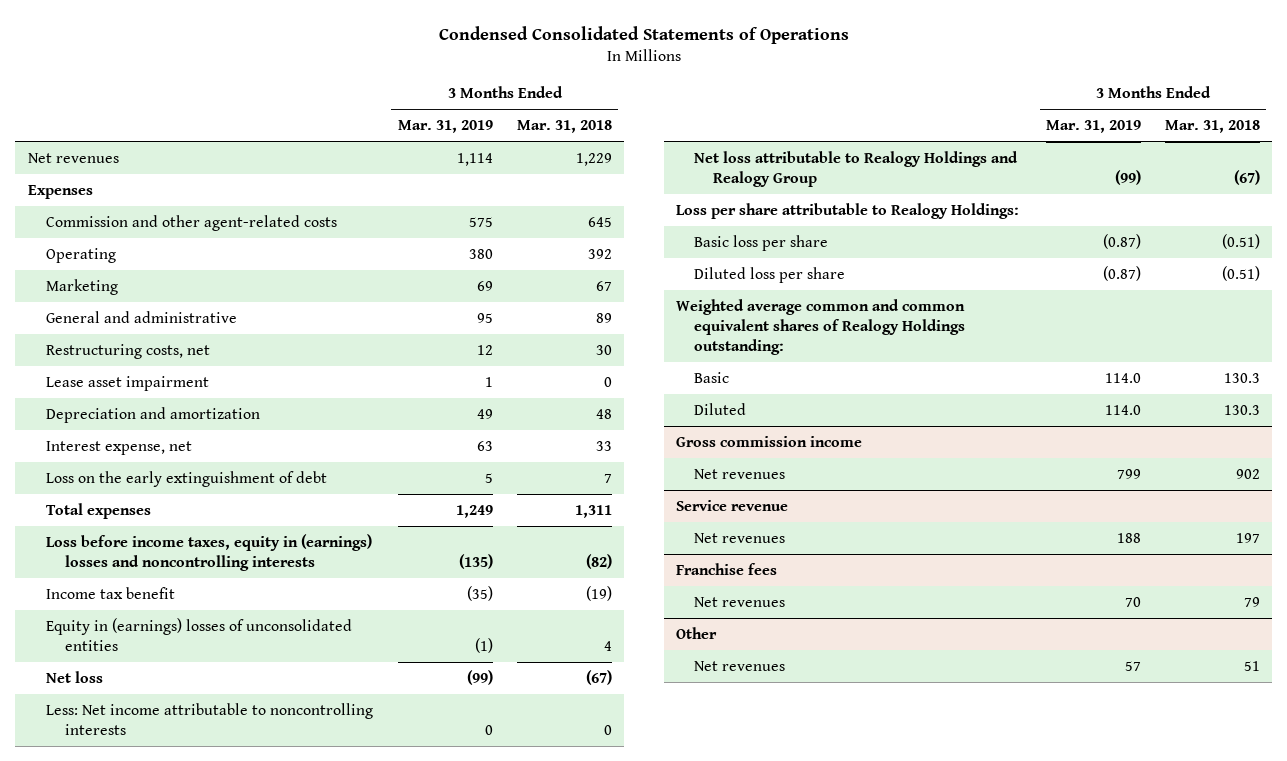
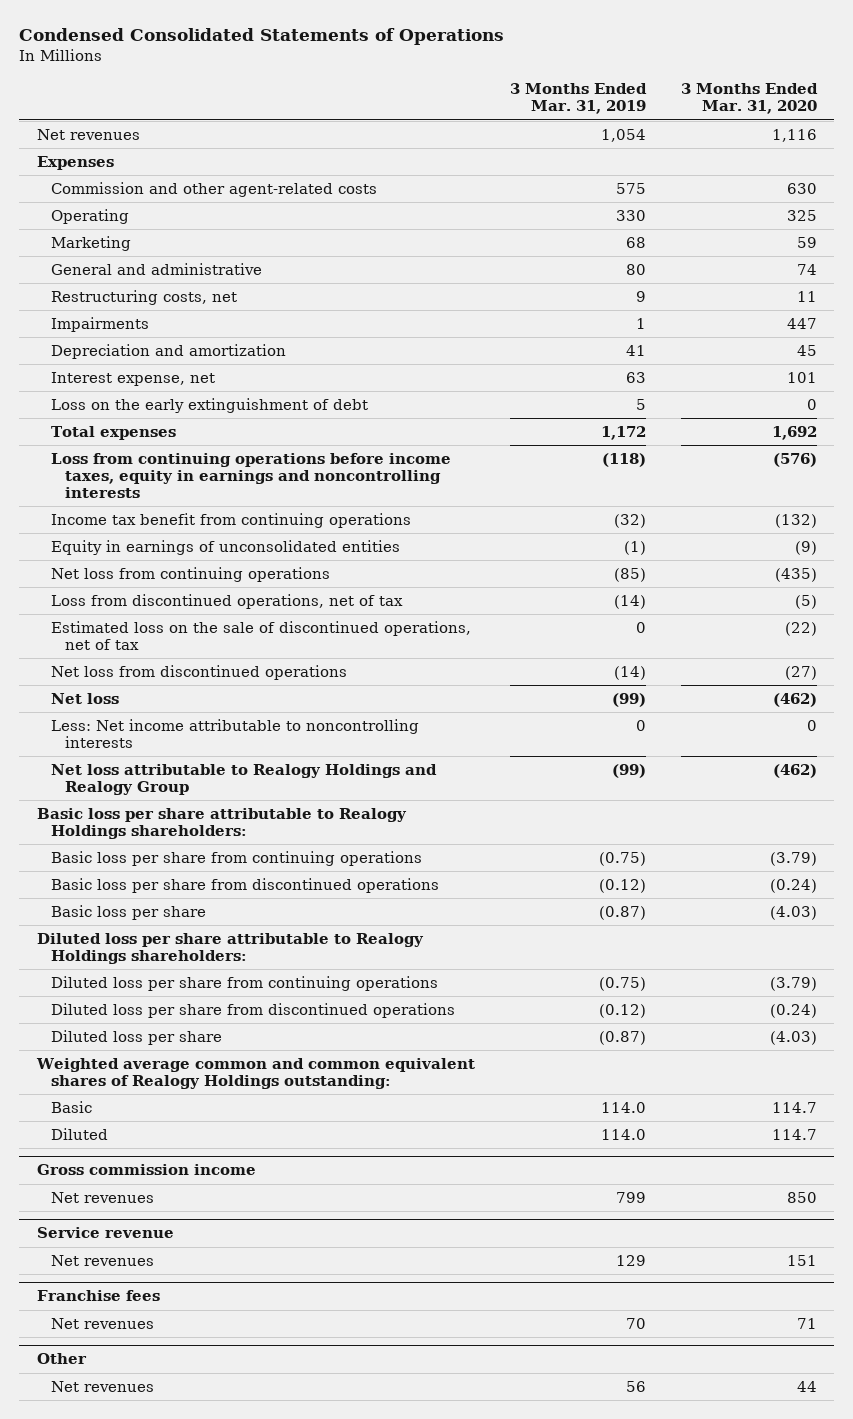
- | 3 Months Ended Mar. 31, 2019 | 3 Months Ended Mar. 31, 2018
+ | 3 Months Ended Mar. 31, 2019 | 3 Months Ended Mar. 31, 2020
- Net revenues | 1,114 | 1,229
+ Net revenues | 1,054 | 1,116
- Operating | 380 | 392
- Marketing | 69 | 67
- General and administrative | 95 | 89
- Restructuring costs, net | 12 | 30
- Lease asset impairment | 1 | 0
- Depreciation and amortization | 49 | 48
+ Operating | 330 | 325
+ Marketing | 68 | 59
+ General and administrative | 80 | 74
+ Restructuring costs, net | 9 | 11
+ Impairments | 1 | 447
+ Depreciation and amortization | 41 | 45
- Total expenses | 1,249 | 1,311
- Loss before income taxes, equity in (earnings) losses and noncontrolling interests | (135) | (82)
- Income tax benefit | (35) | (19)
- Equity in (earnings) losses of unconsolidated entities | (1) | 4
+ Total expenses | 1,172 | 1,692
+ Loss from continuing operations before income taxes, equity in earnings and noncontrolling interests | (118) | (576)
+ Income tax benefit from continuing operations | (32) | (132)
+ Equity in earnings of unconsolidated entities | (1) | (9)
+ Net loss from continuing operations | (85) | (435)
+ Loss from discontinued operations, net of tax | (14) | (5)
+ Estimated loss on the sale of discontinued operations, net of tax | 0 | (22)
+ Net loss from discontinued operations | (14) | (27)
- Loss per share attributable to Realogy Holdings:
+ Basic loss per share attributable to Realogy Holdings shareholders:
+ Basic loss per share from continuing operations | (0.75) | (3.79)
+ Basic loss per share from discontinued operations | (0.12) | (0.24)
+ Diluted loss per share attributable to Realogy Holdings shareholders:
+ Diluted loss per share from continuing operations | (0.75) | (3.79)
+ Diluted loss per share from discontinued operations | (0.12) | (0.24)
@ Service revenue
- Net revenues | 188 | 197
+ Net revenues | 129 | 151
@ Other
- Net revenues | 57 | 51
+ Net revenues | 56 | 44

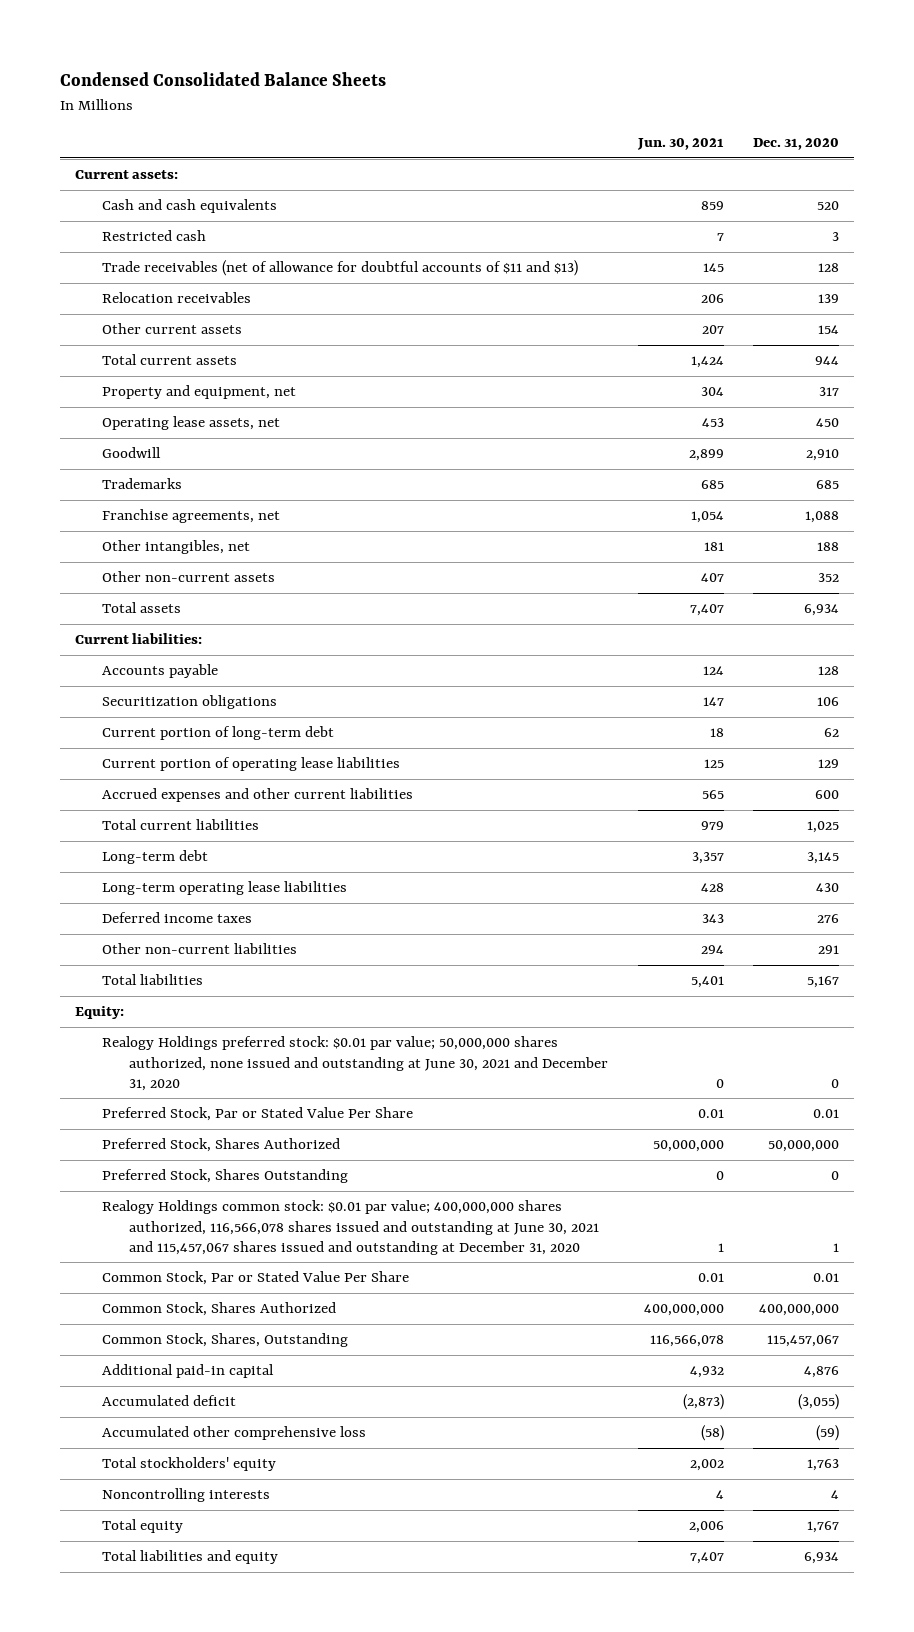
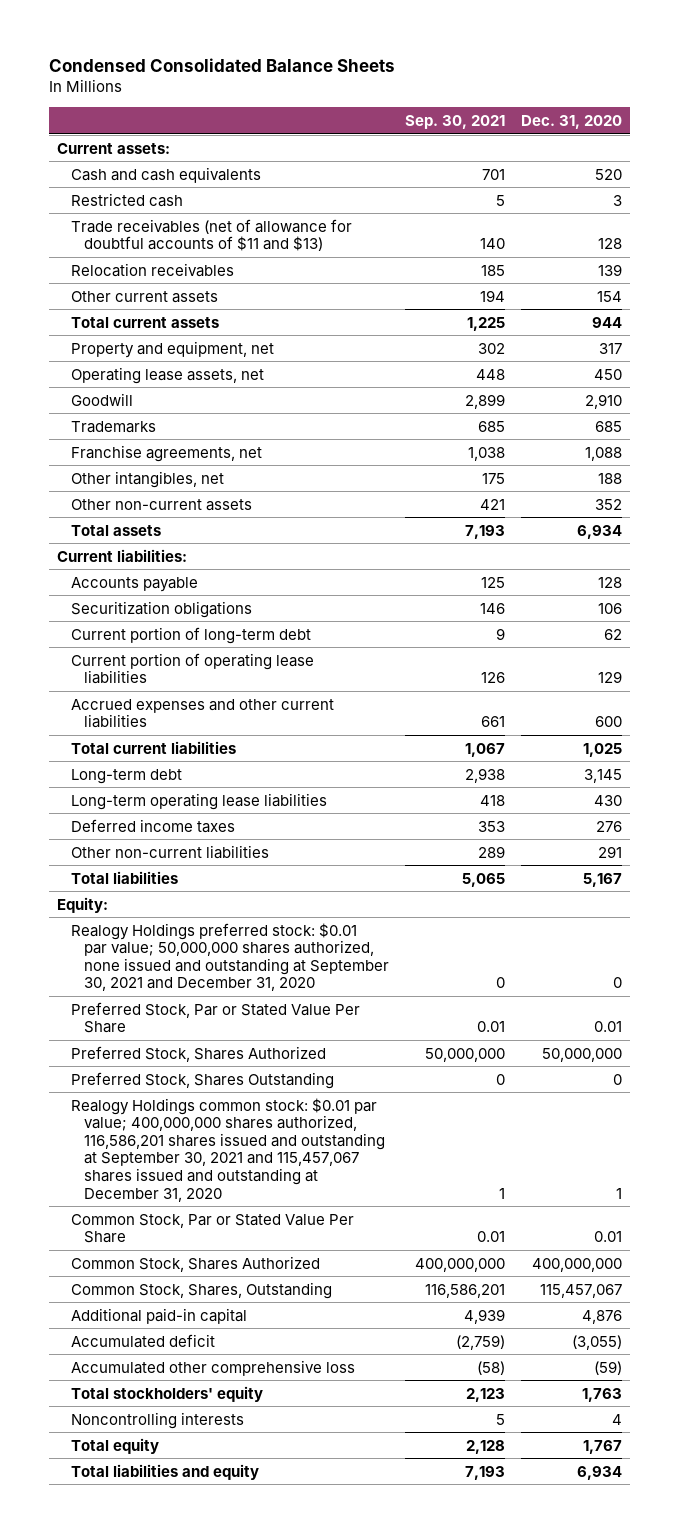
- | Jun. 30, 2021 | Dec. 31, 2020
+ | Sep. 30, 2021 | Dec. 31, 2020
- Realogy Holdings preferred stock: $0.01 par value; 50,000,000 shares authorized, none issued and outstanding at June 30, 2021 and December 31, 2020 | 0 | 0
+ Realogy Holdings preferred stock: $0.01 par value; 50,000,000 shares authorized, none issued and outstanding at September 30, 2021 and December 31, 2020 | 0 | 0
- Realogy Holdings common stock: $0.01 par value; 400,000,000 shares authorized, 116,566,078 shares issued and outstanding at June 30, 2021 and 115,457,067 shares issued and outstanding at December 31, 2020 | 1 | 1
+ Realogy Holdings common stock: $0.01 par value; 400,000,000 shares authorized, 116,586,201 shares issued and outstanding at September 30, 2021 and 115,457,067 shares issued and outstanding at December 31, 2020 | 1 | 1

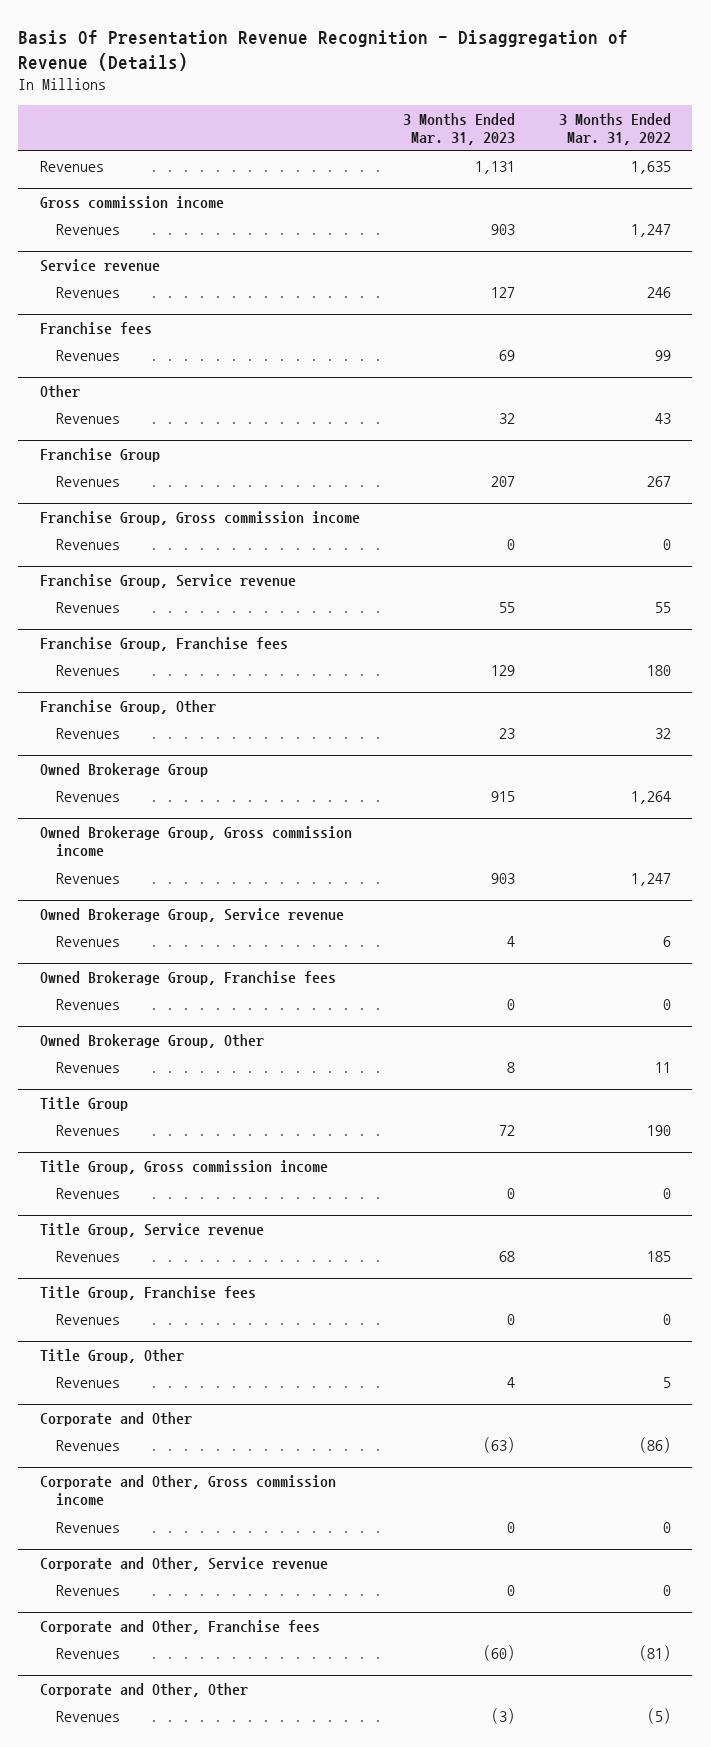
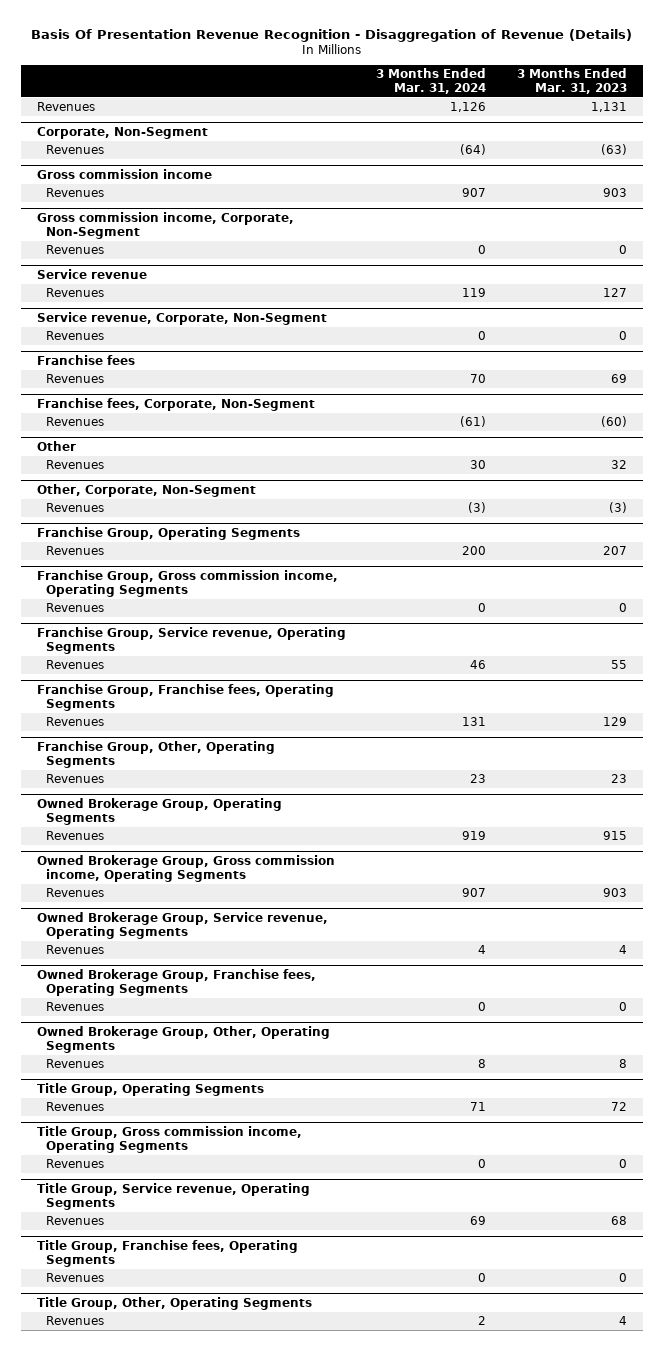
- | 3 Months Ended Mar. 31, 2023 | 3 Months Ended Mar. 31, 2022
+ | 3 Months Ended Mar. 31, 2024 | 3 Months Ended Mar. 31, 2023
+ Corporate, Non-Segment
+ Revenues | (64) | (63)
+ Gross commission income, Corporate, Non-Segment
+ Revenues | 0 | 0
+ Service revenue, Corporate, Non-Segment
+ Revenues | 0 | 0
+ Franchise fees, Corporate, Non-Segment
+ Revenues | (61) | (60)
- Franchise Group
+ Other, Corporate, Non-Segment
+ Revenues | (3) | (3)
+ Franchise Group, Operating Segments
- Franchise Group, Gross commission income
+ Franchise Group, Gross commission income, Operating Segments
- Franchise Group, Service revenue
+ Franchise Group, Service revenue, Operating Segments
- Franchise Group, Franchise fees
+ Franchise Group, Franchise fees, Operating Segments
- Franchise Group, Other
+ Franchise Group, Other, Operating Segments
- Owned Brokerage Group
+ Owned Brokerage Group, Operating Segments
- Owned Brokerage Group, Gross commission income
+ Owned Brokerage Group, Gross commission income, Operating Segments
- Owned Brokerage Group, Service revenue
+ Owned Brokerage Group, Service revenue, Operating Segments
- Owned Brokerage Group, Franchise fees
+ Owned Brokerage Group, Franchise fees, Operating Segments
- Owned Brokerage Group, Other
+ Owned Brokerage Group, Other, Operating Segments
- Title Group
+ Title Group, Operating Segments
- Title Group, Gross commission income
+ Title Group, Gross commission income, Operating Segments
- Title Group, Service revenue
+ Title Group, Service revenue, Operating Segments
- Title Group, Franchise fees
+ Title Group, Franchise fees, Operating Segments
- Title Group, Other
+ Title Group, Other, Operating Segments
- Corporate and Other
- Revenues | (63) | (86)
- Corporate and Other, Gross commission income
- Revenues | 0 | 0
- Corporate and Other, Service revenue
- Revenues | 0 | 0
- Corporate and Other, Franchise fees
- Revenues | (60) | (81)
- Corporate and Other, Other
- Revenues | (3) | (5)

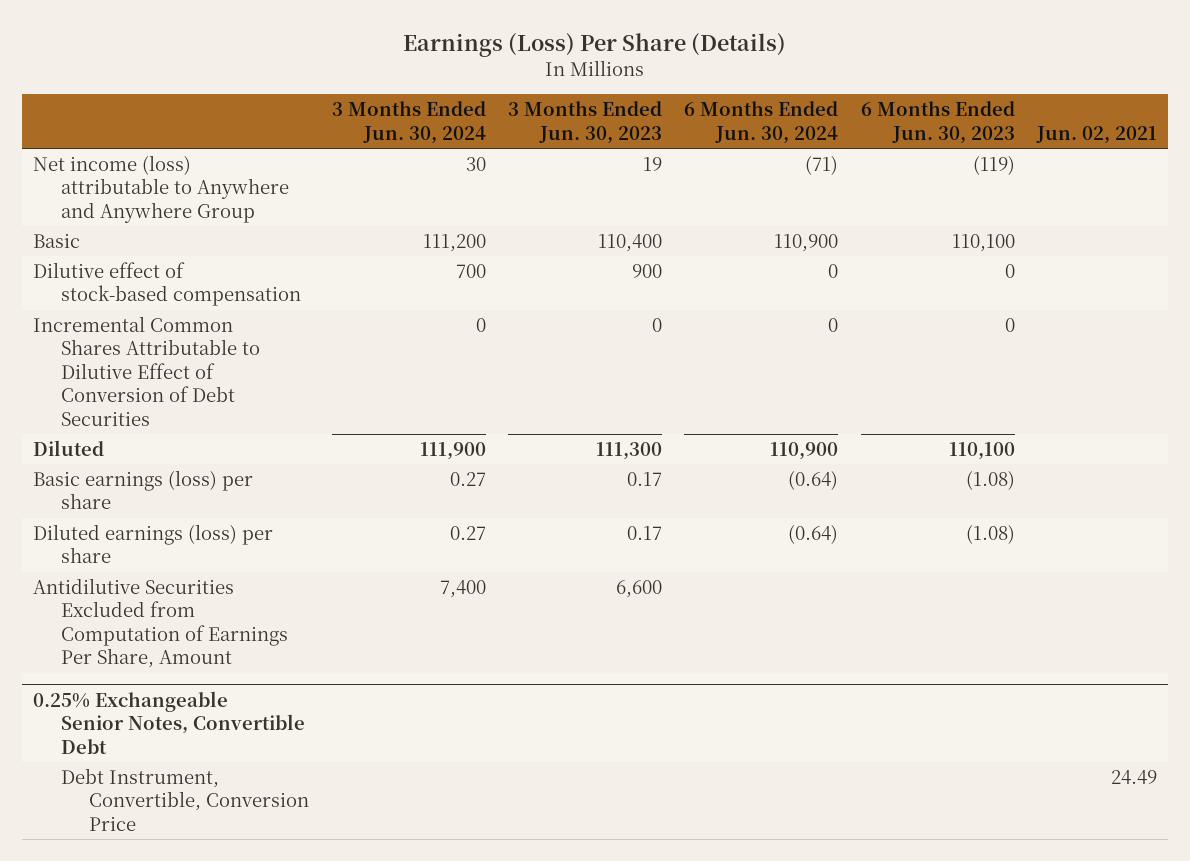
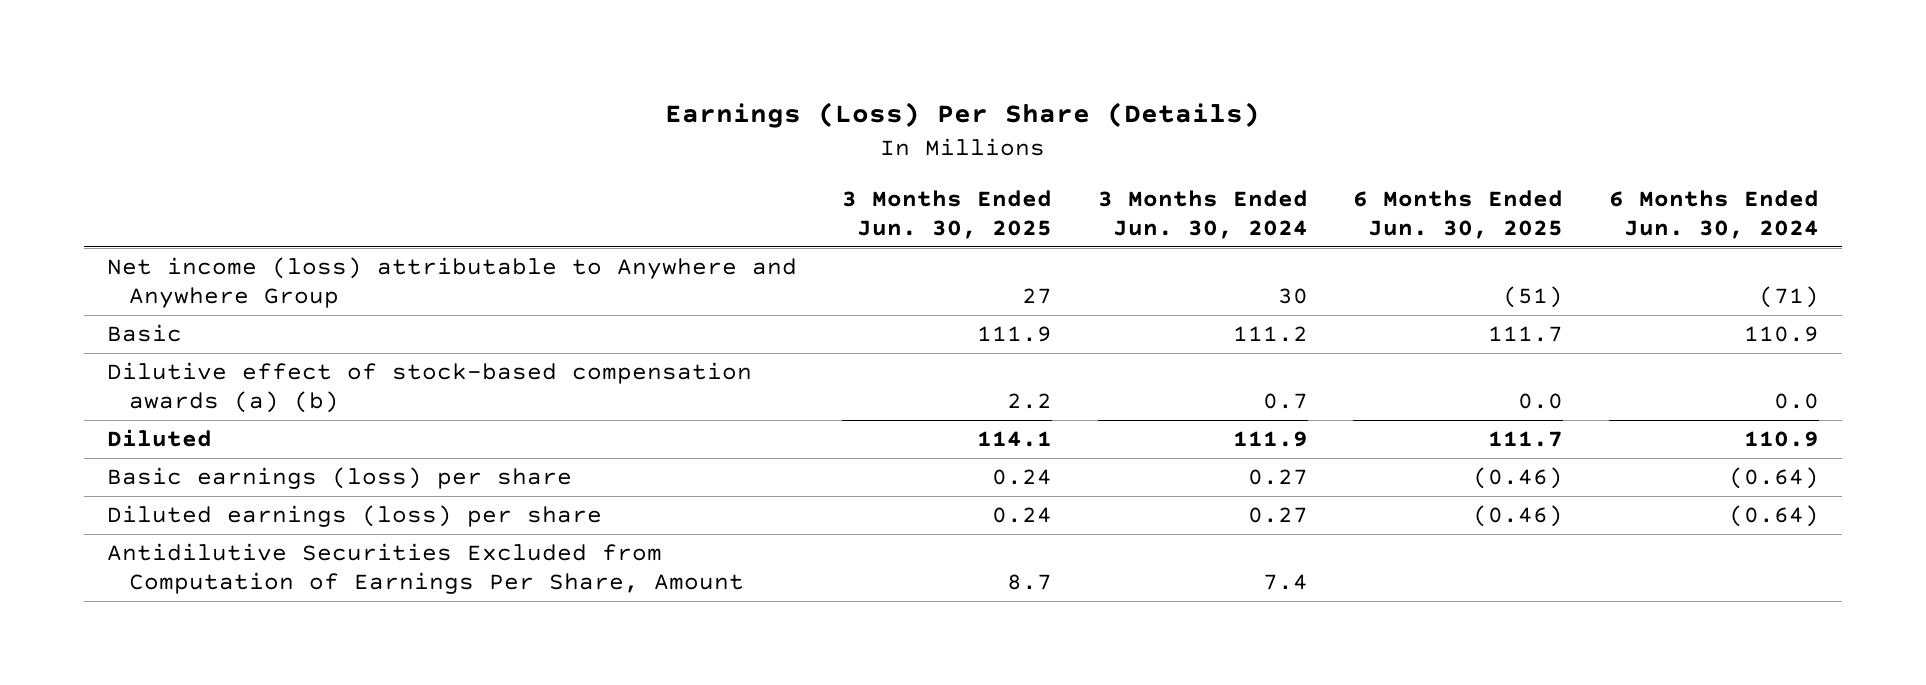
- | 3 Months Ended Jun. 30, 2024 | 3 Months Ended Jun. 30, 2023 | 6 Months Ended Jun. 30, 2024 | 6 Months Ended Jun. 30, 2023 | Jun. 02, 2021
+ | 3 Months Ended Jun. 30, 2025 | 3 Months Ended Jun. 30, 2024 | 6 Months Ended Jun. 30, 2025 | 6 Months Ended Jun. 30, 2024
- Basic | 111,200 | 110,400 | 110,900 | 110,100 |
- Dilutive effect of stock-based compensation | 700 | 900 | 0 | 0 |
- Incremental Common Shares Attributable to Dilutive Effect of Conversion of Debt Securities | 0 | 0 | 0 | 0 |
- Diluted | 111,900 | 111,300 | 110,900 | 110,100 |
+ Basic | 111.9 | 111.2 | 111.7 | 110.9
+ Dilutive effect of stock-based compensation awards (a) (b) | 2.2 | 0.7 | 0.0 | 0.0
+ Diluted | 114.1 | 111.9 | 111.7 | 110.9
- Antidilutive Securities Excluded from Computation of Earnings Per Share, Amount | 7,400 | 6,600 | | |
- 0.25% Exchangeable Senior Notes, Convertible Debt
- Debt Instrument, Convertible, Conversion Price | | | | | 24.49
+ Antidilutive Securities Excluded from Computation of Earnings Per Share, Amount | 8.7 | 7.4 | |

